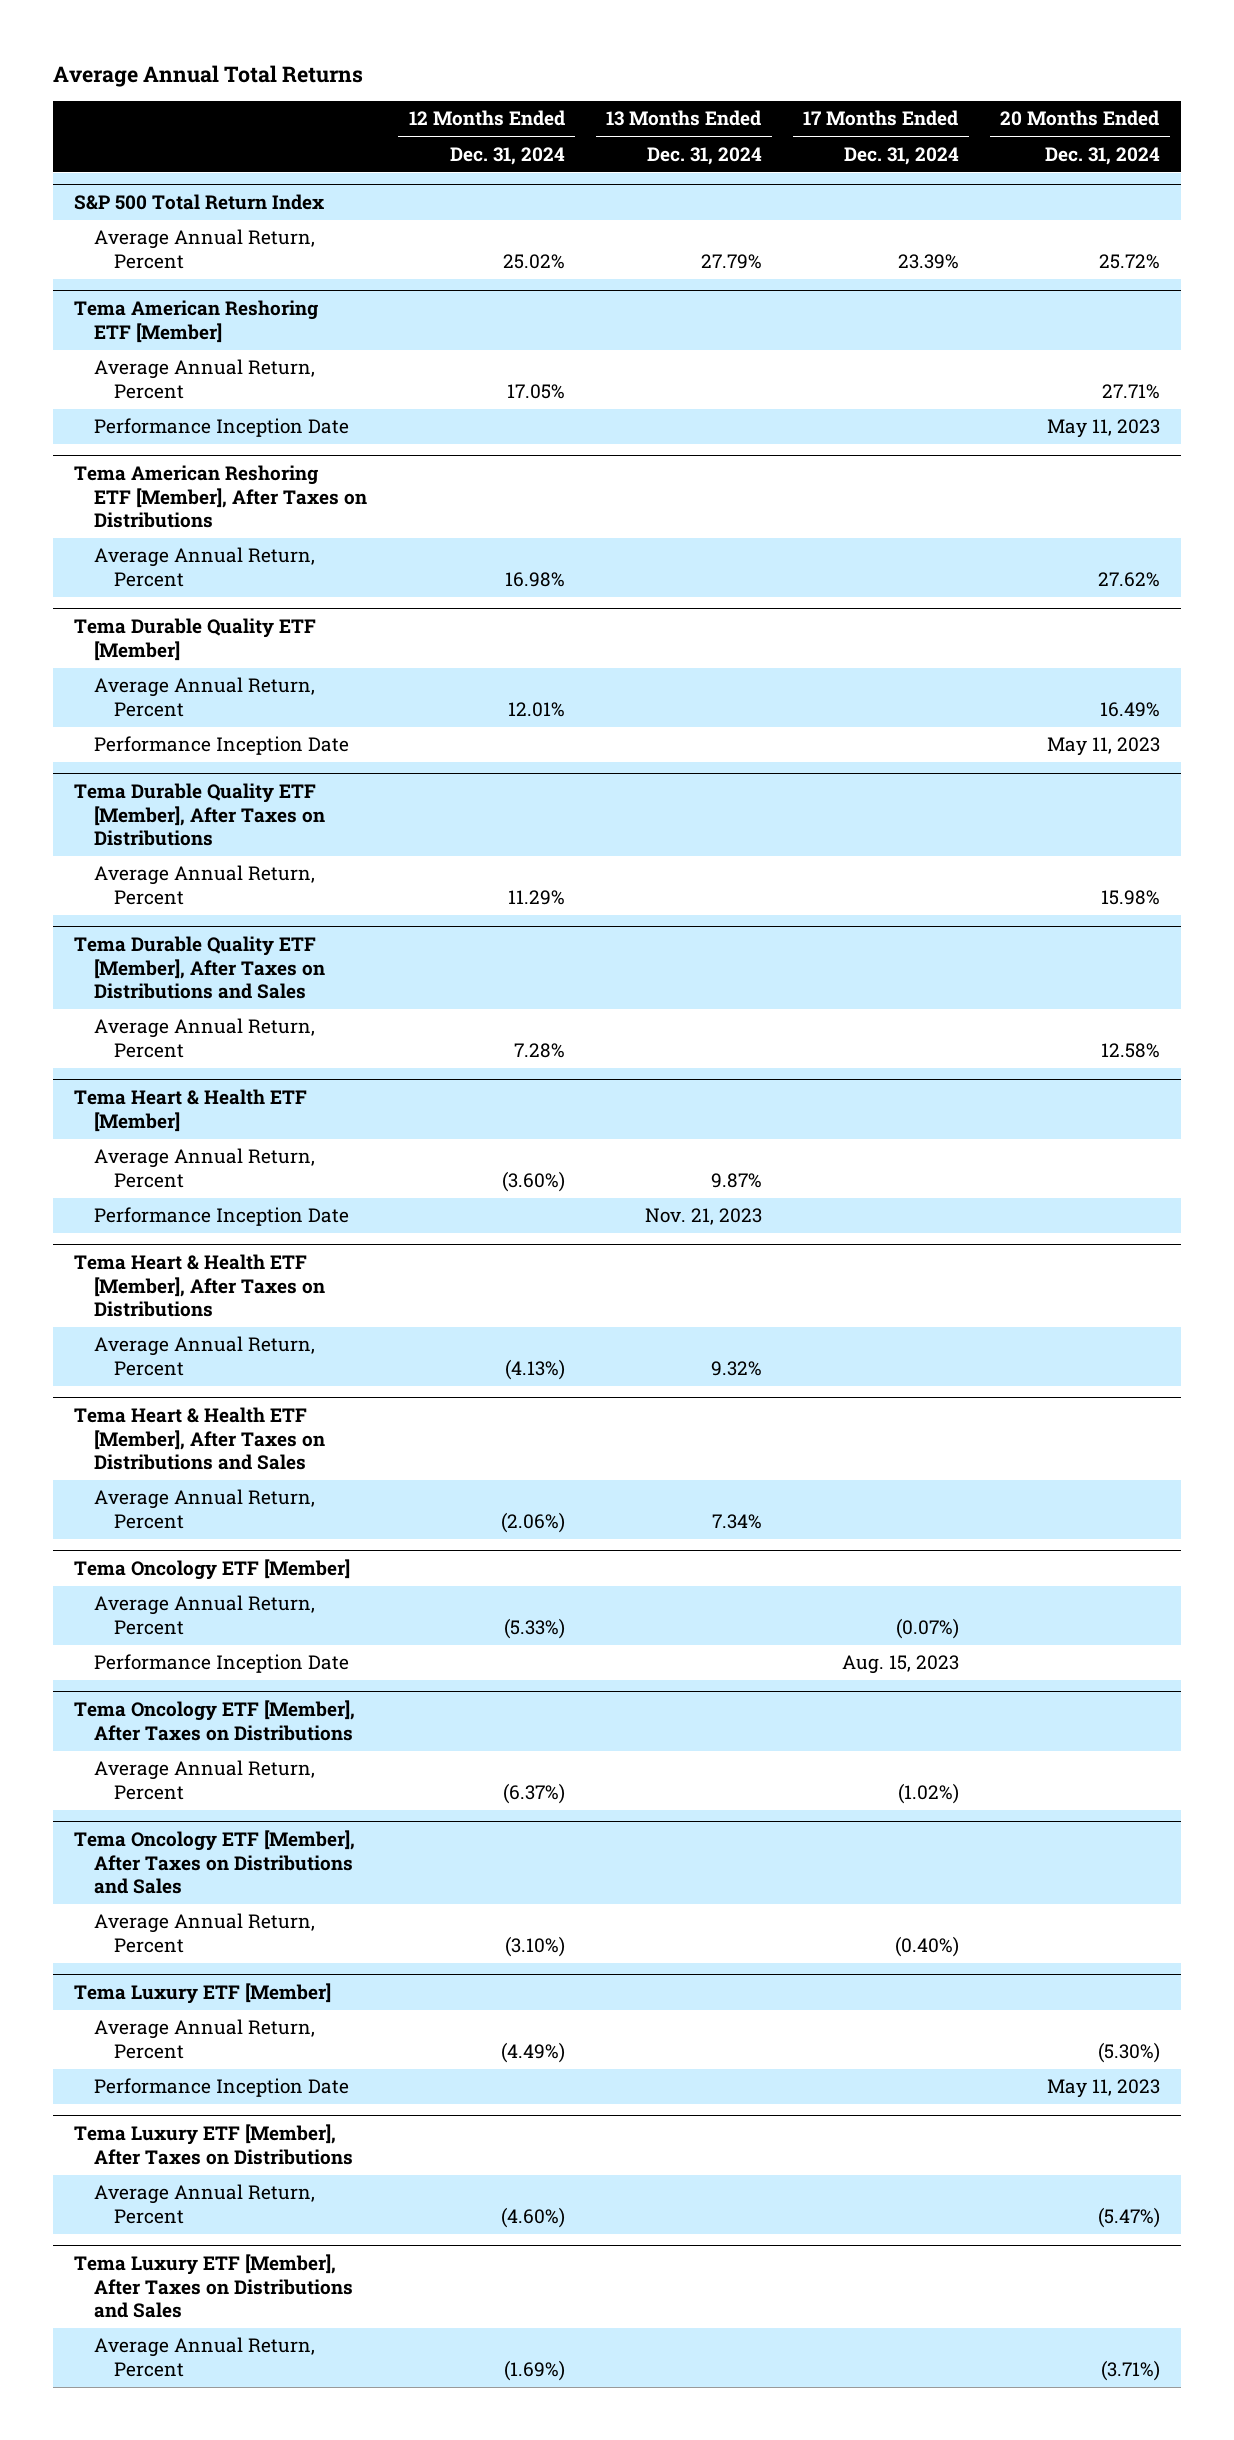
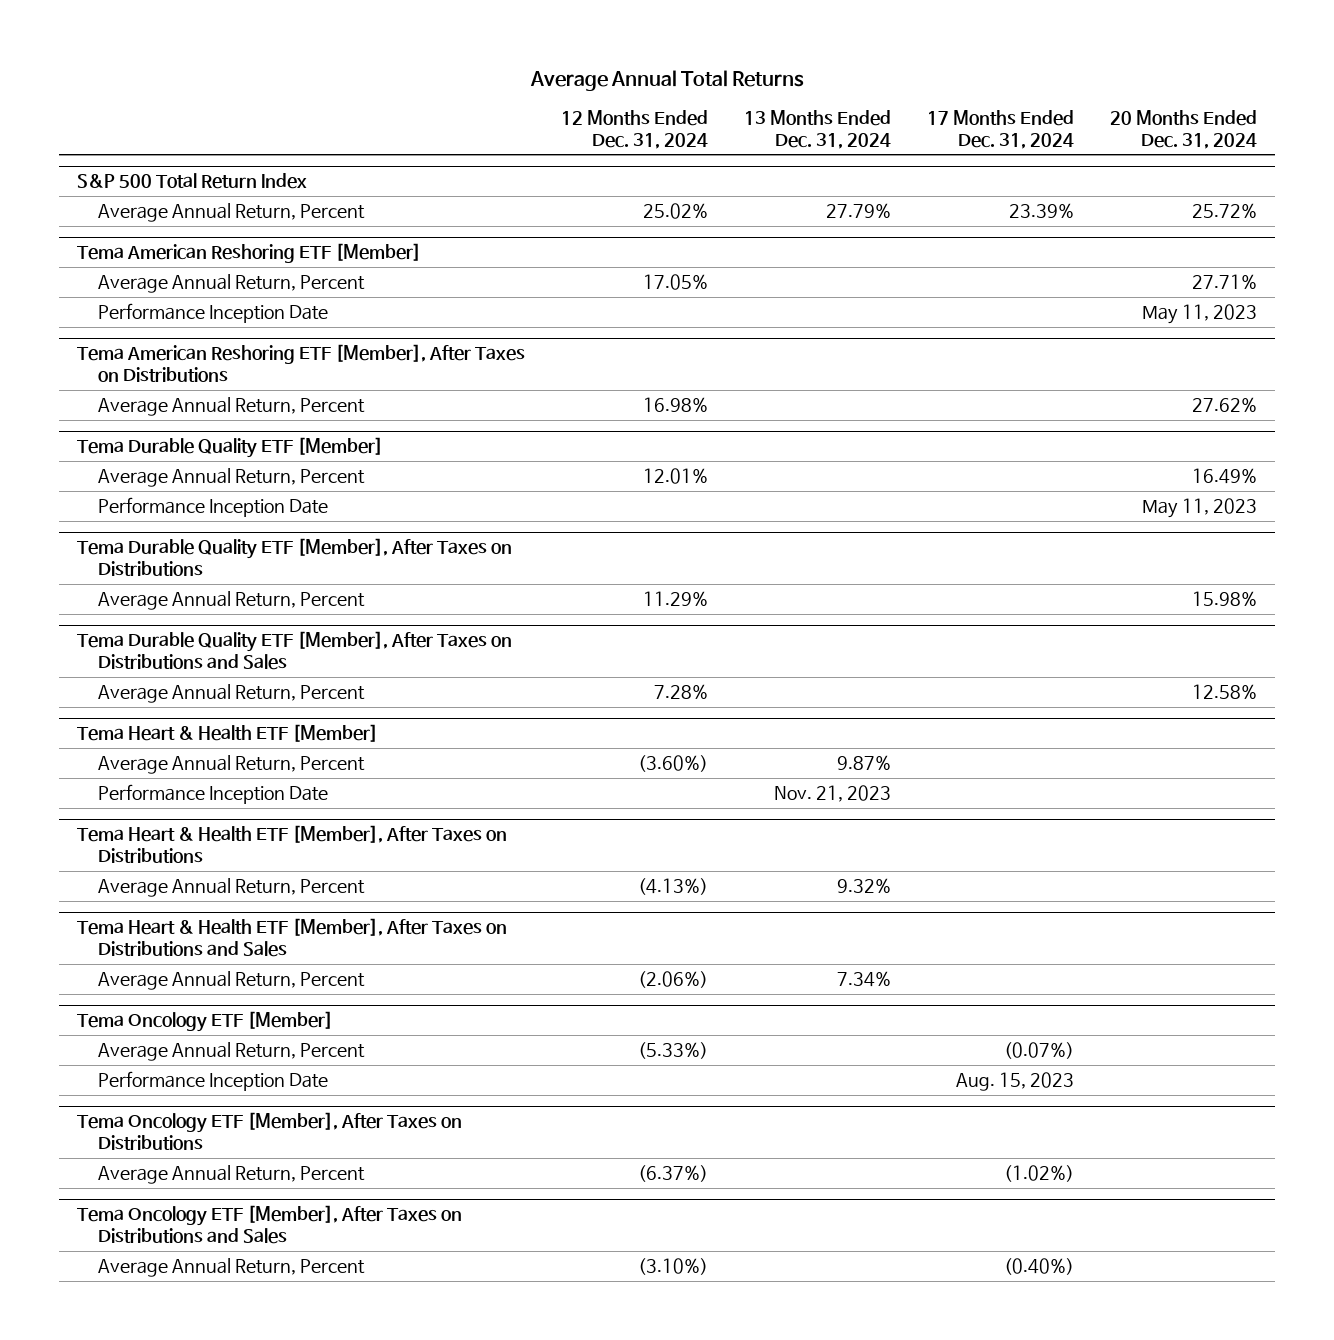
- Tema Luxury ETF [Member]
- Average Annual Return, Percent | (4.49%) | | | (5.30%)
- Performance Inception Date | | | | May 11, 2023
- Tema Luxury ETF [Member], After Taxes on Distributions
- Average Annual Return, Percent | (4.60%) | | | (5.47%)
- Tema Luxury ETF [Member], After Taxes on Distributions and Sales
- Average Annual Return, Percent | (1.69%) | | | (3.71%)

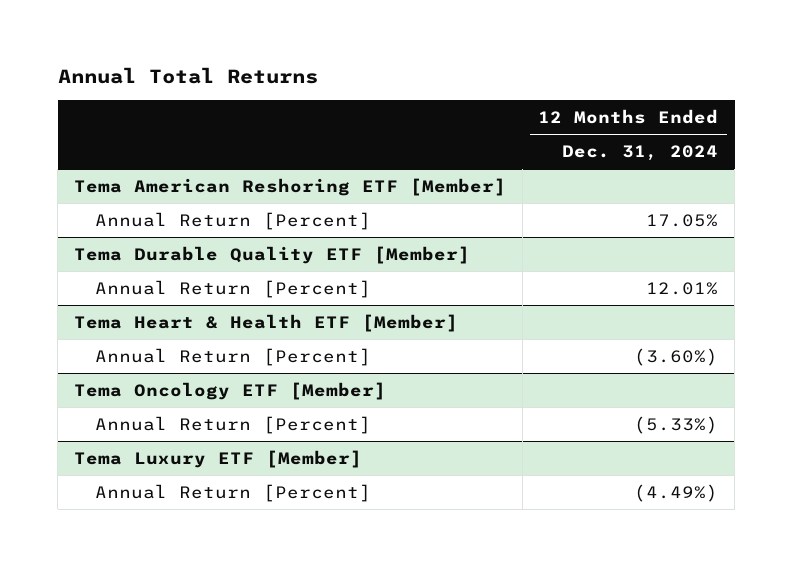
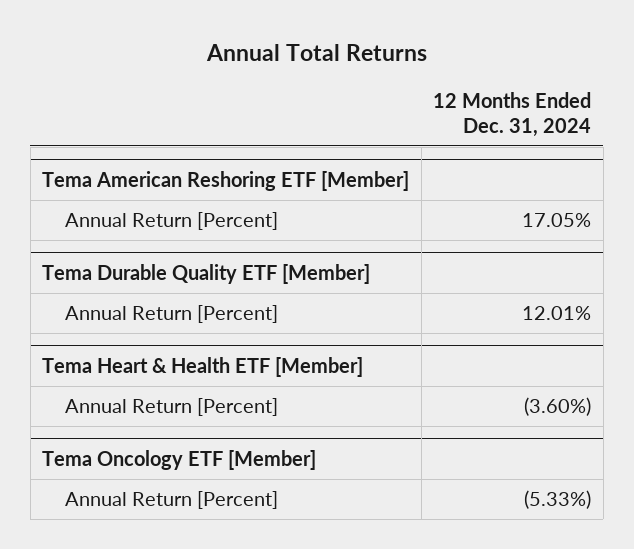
- Tema Luxury ETF [Member]
- Annual Return [Percent] | (4.49%)

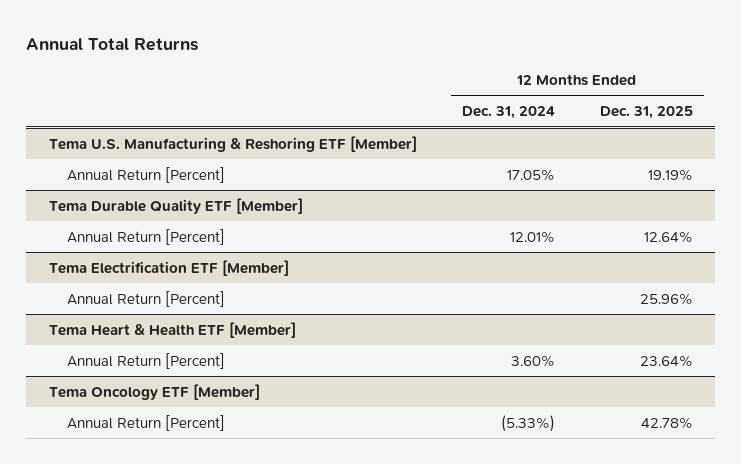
- | 12 Months Ended Dec. 31, 2024
+ | 12 Months Ended Dec. 31, 2024 | 12 Months Ended Dec. 31, 2025
- Tema American Reshoring ETF [Member]
+ Tema U.S. Manufacturing & Reshoring ETF [Member]
+ Tema Electrification ETF [Member]
+ Annual Return [Percent] | | 25.96%
@ Tema Heart & Health ETF [Member]
- Annual Return [Percent] | (3.60%)
+ Annual Return [Percent] | 3.60% | 23.64%

